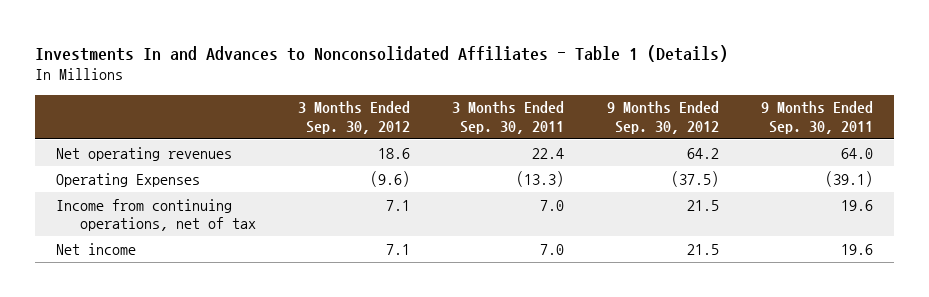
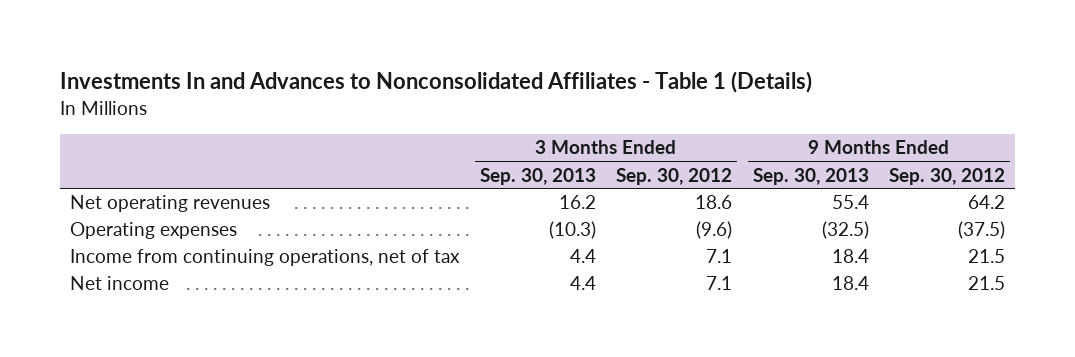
- | 3 Months Ended Sep. 30, 2012 | 3 Months Ended Sep. 30, 2011 | 9 Months Ended Sep. 30, 2012 | 9 Months Ended Sep. 30, 2011
+ | 3 Months Ended Sep. 30, 2013 | 3 Months Ended Sep. 30, 2012 | 9 Months Ended Sep. 30, 2013 | 9 Months Ended Sep. 30, 2012
- Operating Expenses | (9.6) | (13.3) | (37.5) | (39.1)
+ Operating expenses | (10.3) | (9.6) | (32.5) | (37.5)

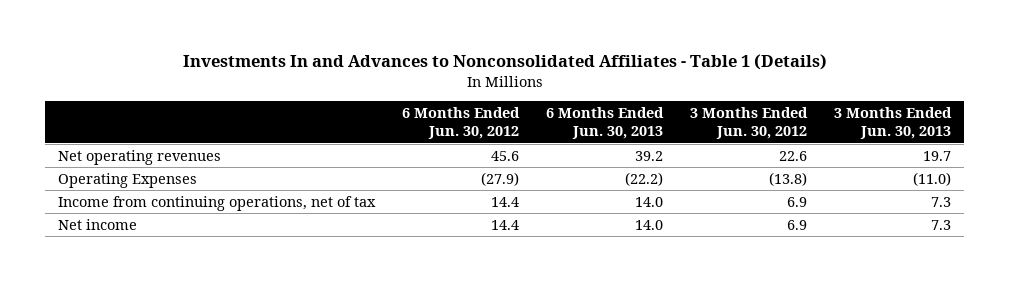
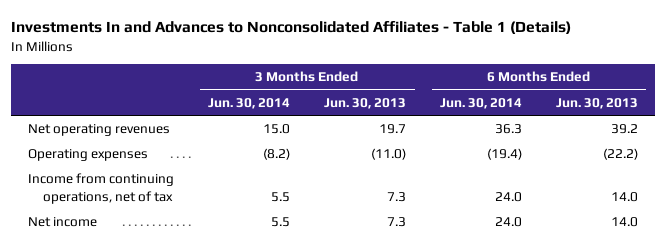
- | 6 Months Ended Jun. 30, 2012 | 6 Months Ended Jun. 30, 2013 | 3 Months Ended Jun. 30, 2012 | 3 Months Ended Jun. 30, 2013
+ | 3 Months Ended Jun. 30, 2014 | 3 Months Ended Jun. 30, 2013 | 6 Months Ended Jun. 30, 2014 | 6 Months Ended Jun. 30, 2013
- Operating Expenses | (27.9) | (22.2) | (13.8) | (11.0)
+ Operating expenses | (8.2) | (11.0) | (19.4) | (22.2)

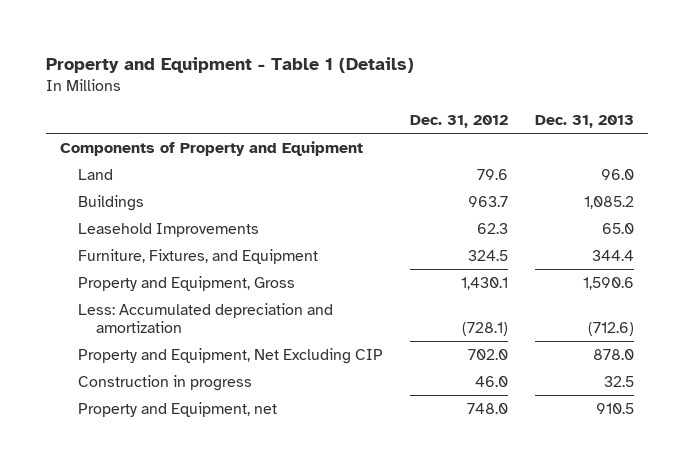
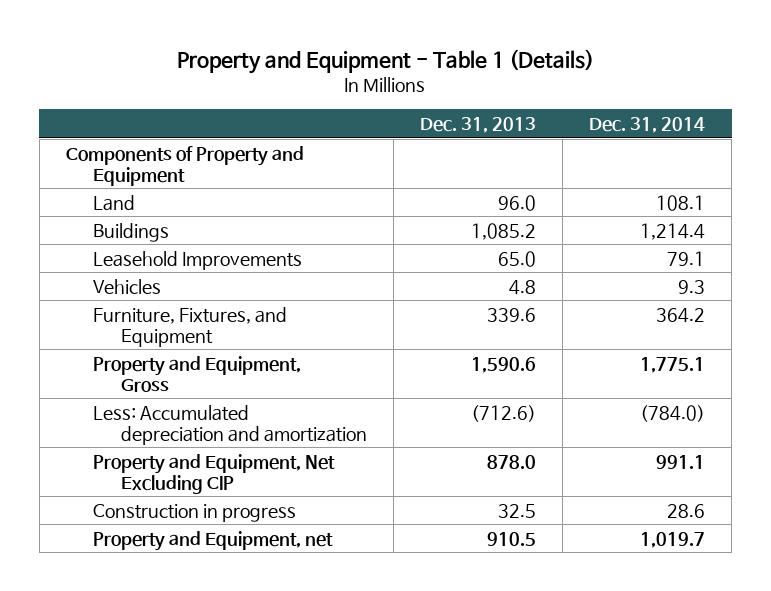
- | Dec. 31, 2012 | Dec. 31, 2013
+ | Dec. 31, 2013 | Dec. 31, 2014
- Furniture, Fixtures, and Equipment | 324.5 | 344.4
+ Vehicles | 4.8 | 9.3
+ Furniture, Fixtures, and Equipment | 339.6 | 364.2

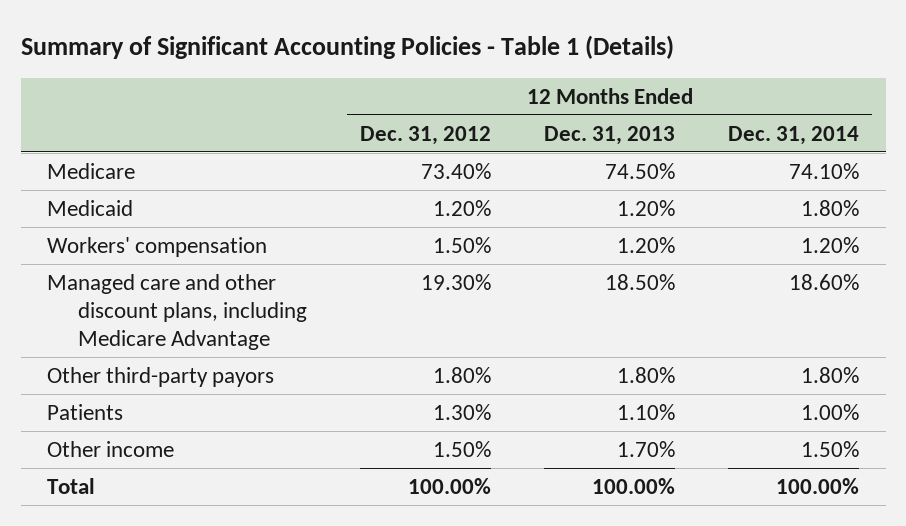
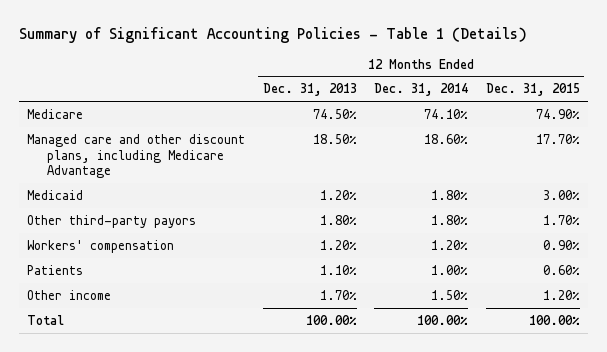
- | 12 Months Ended Dec. 31, 2012 | 12 Months Ended Dec. 31, 2013 | 12 Months Ended Dec. 31, 2014
+ | 12 Months Ended Dec. 31, 2013 | 12 Months Ended Dec. 31, 2014 | 12 Months Ended Dec. 31, 2015
moved down: Medicaid | 1.20% | 1.80% | 3.00%
moved down: Workers' compensation | 1.20% | 1.20% | 0.90%

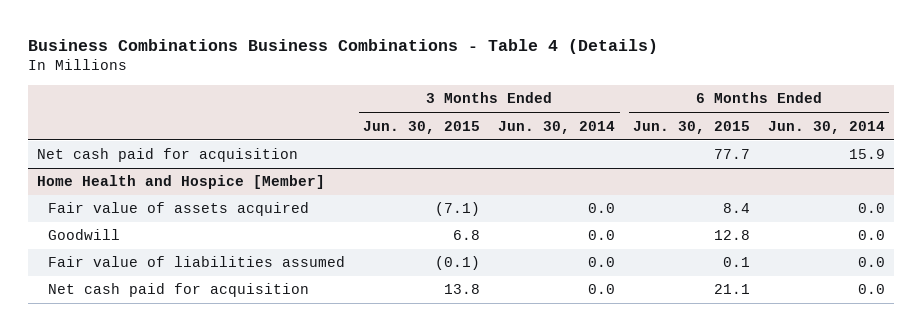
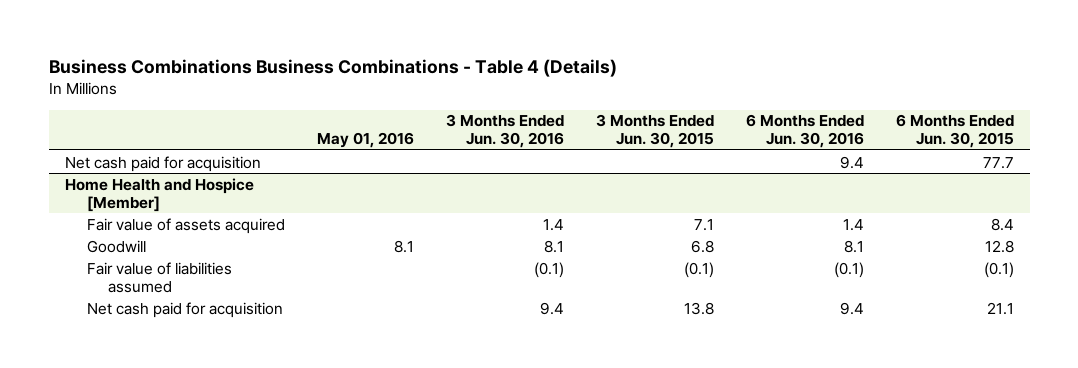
- | 3 Months Ended Jun. 30, 2015 | 3 Months Ended Jun. 30, 2014 | 6 Months Ended Jun. 30, 2015 | 6 Months Ended Jun. 30, 2014
+ | May 01, 2016 | 3 Months Ended Jun. 30, 2016 | 3 Months Ended Jun. 30, 2015 | 6 Months Ended Jun. 30, 2016 | 6 Months Ended Jun. 30, 2015
@ Home Health and Hospice [Member]
- Fair value of assets acquired | (7.1) | 0.0 | 8.4 | 0.0
+ Fair value of assets acquired | | 1.4 | 7.1 | 1.4 | 8.4
- Fair value of liabilities assumed | (0.1) | 0.0 | 0.1 | 0.0
+ Fair value of liabilities assumed | | (0.1) | (0.1) | (0.1) | (0.1)

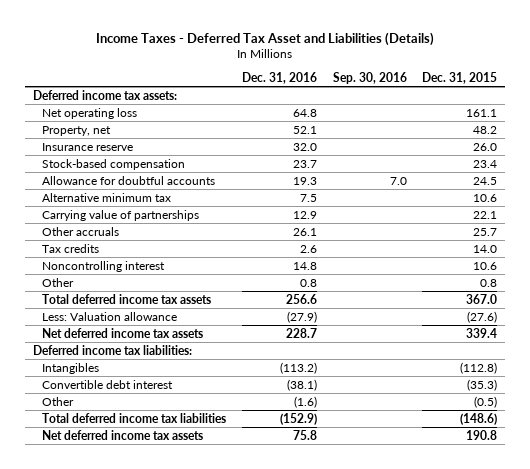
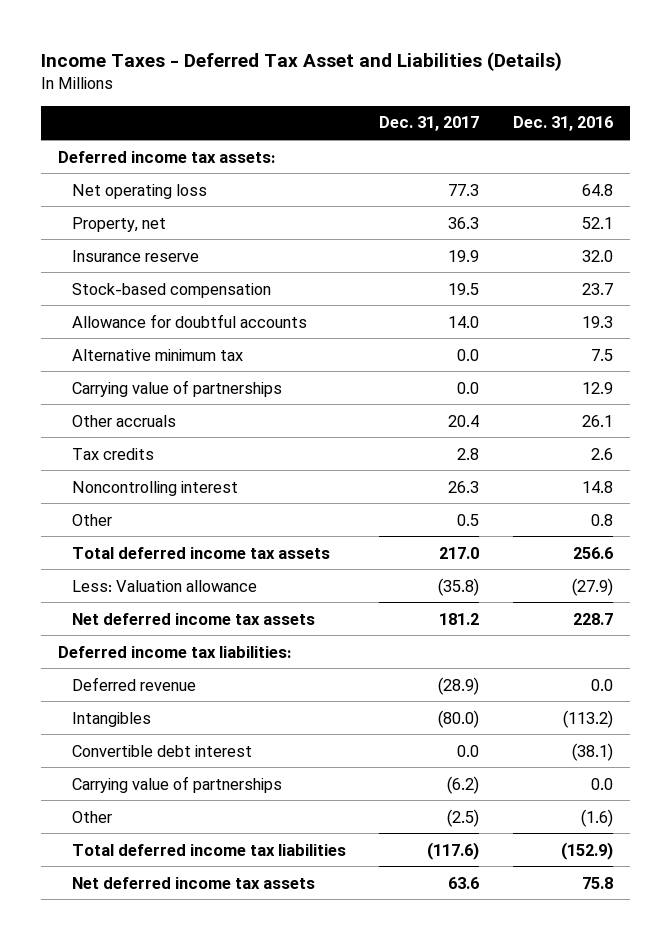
- | Dec. 31, 2016 | Sep. 30, 2016 | Dec. 31, 2015
+ | Dec. 31, 2017 | Dec. 31, 2016
+ Deferred revenue | (28.9) | 0.0
+ Carrying value of partnerships | (6.2) | 0.0

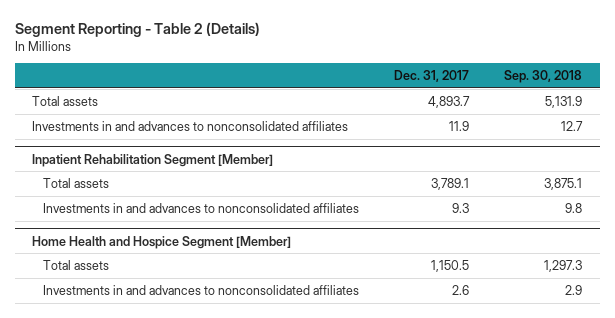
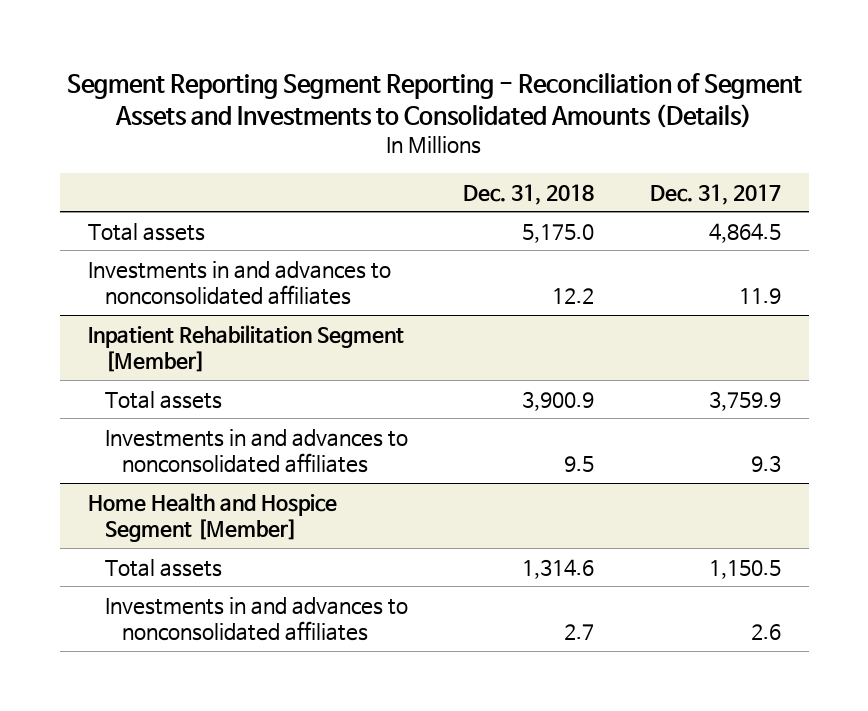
- Segment Reporting - Table 2 (Details)
+ Segment Reporting Segment Reporting - Reconciliation of Segment Assets and Investments to Consolidated Amounts (Details)
- | Dec. 31, 2017 | Sep. 30, 2018
+ | Dec. 31, 2018 | Dec. 31, 2017
- Total assets | 4,893.7 | 5,131.9
+ Total assets | 5,175.0 | 4,864.5
@ Inpatient Rehabilitation Segment [Member]
- Total assets | 3,789.1 | 3,875.1
+ Total assets | 3,900.9 | 3,759.9

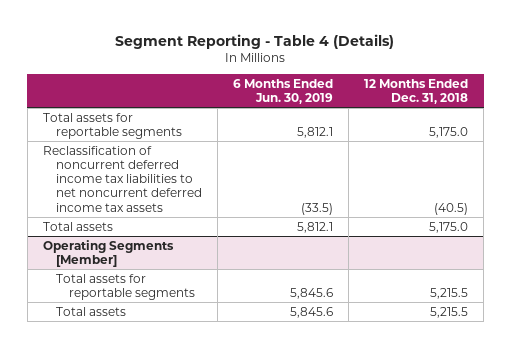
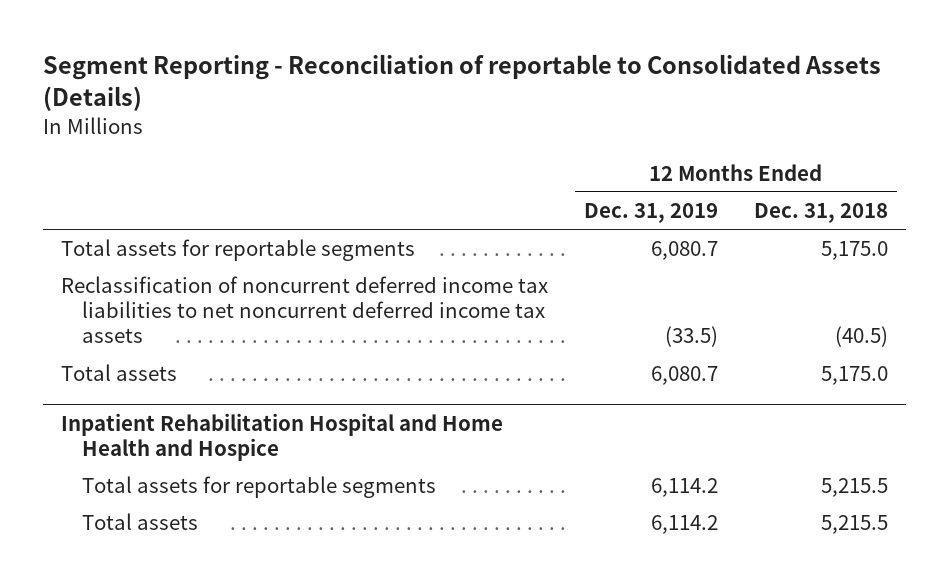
- Segment Reporting - Table 4 (Details)
+ Segment Reporting - Reconciliation of reportable to Consolidated Assets (Details)
- | 6 Months Ended Jun. 30, 2019 | 12 Months Ended Dec. 31, 2018
+ | 12 Months Ended Dec. 31, 2019 | 12 Months Ended Dec. 31, 2018
- Operating Segments [Member]
+ Inpatient Rehabilitation Hospital and Home Health and Hospice

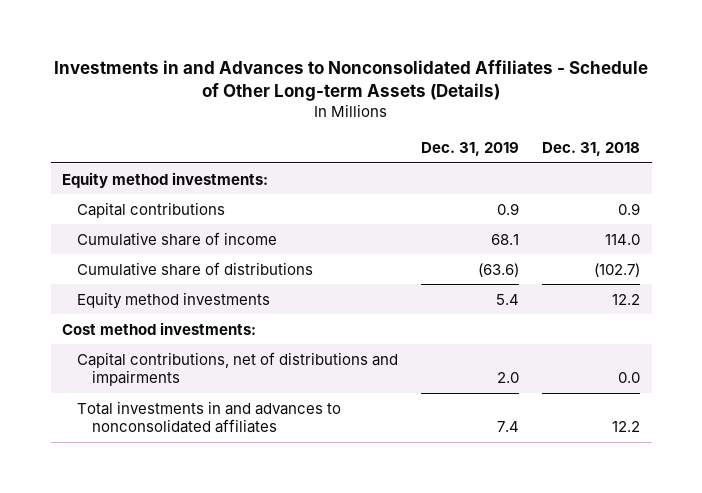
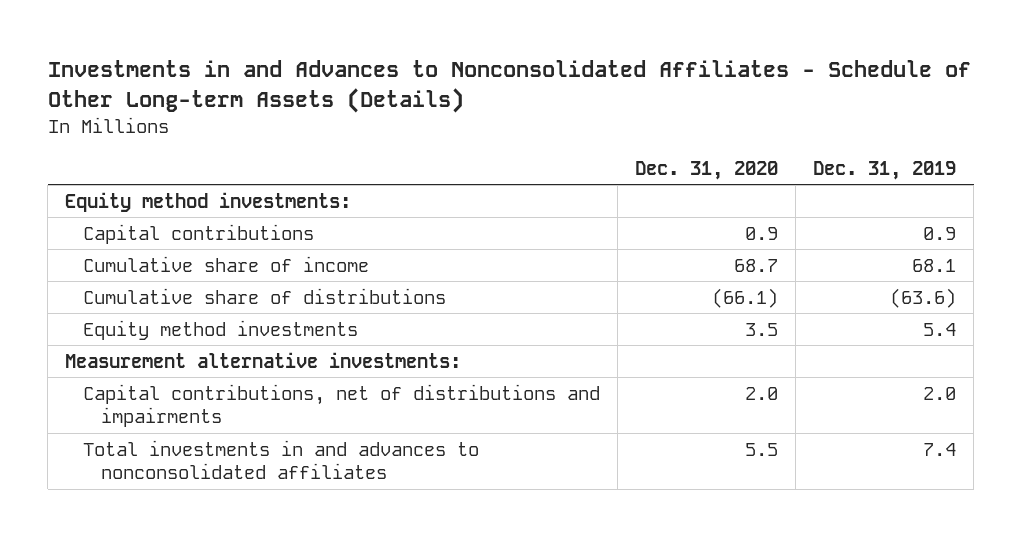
- | Dec. 31, 2019 | Dec. 31, 2018
+ | Dec. 31, 2020 | Dec. 31, 2019
- Cost method investments:
+ Measurement alternative investments:

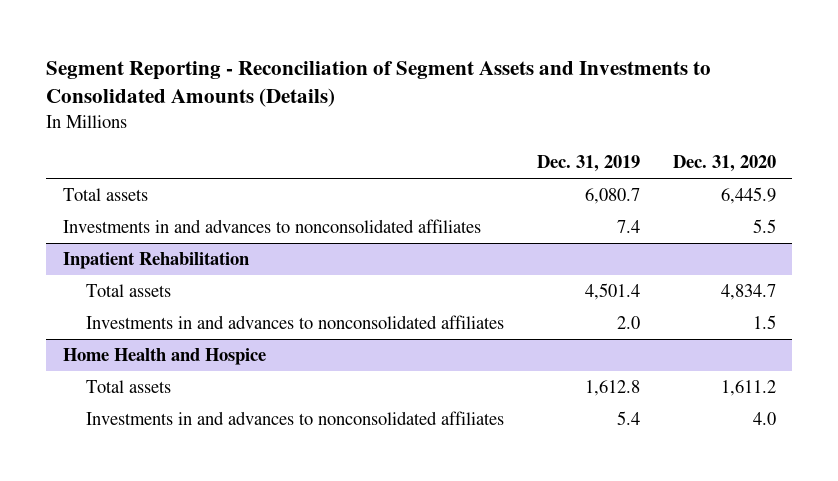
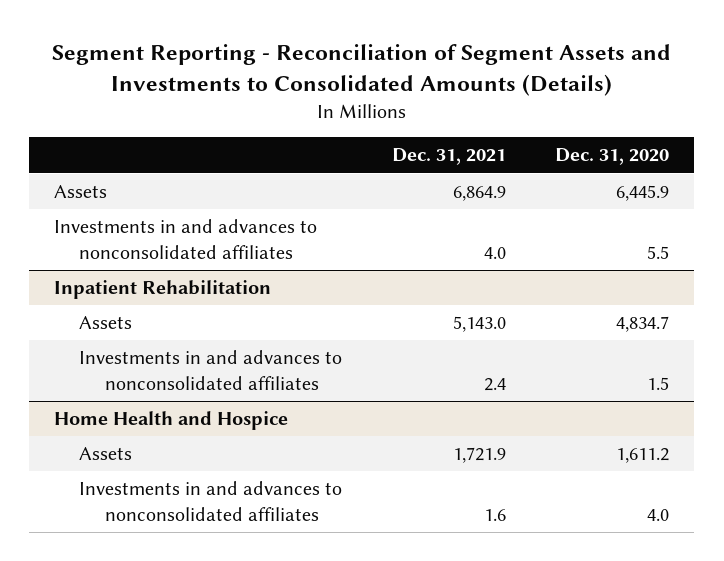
- | Dec. 31, 2019 | Dec. 31, 2020
+ | Dec. 31, 2021 | Dec. 31, 2020
- Total assets | 6,080.7 | 6,445.9
+ Assets | 6,864.9 | 6,445.9
@ Inpatient Rehabilitation
- Total assets | 4,501.4 | 4,834.7
+ Assets | 5,143.0 | 4,834.7
@ Home Health and Hospice
- Total assets | 1,612.8 | 1,611.2
+ Assets | 1,721.9 | 1,611.2

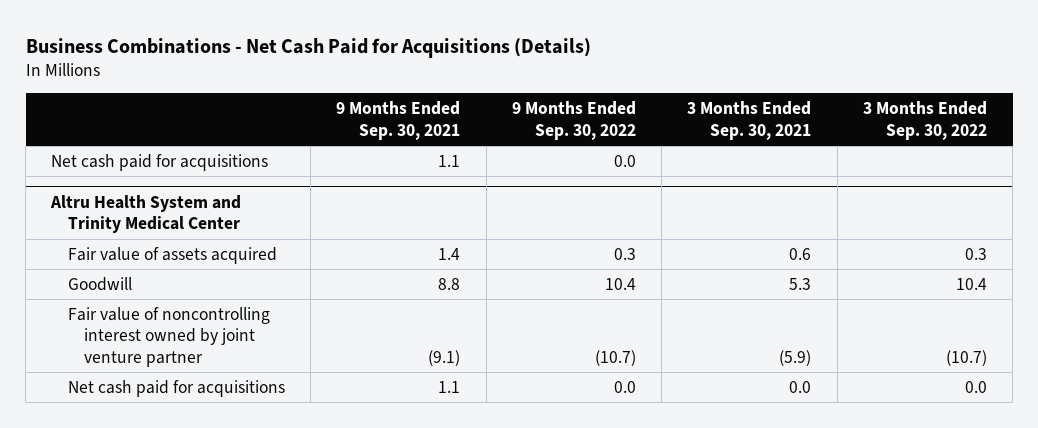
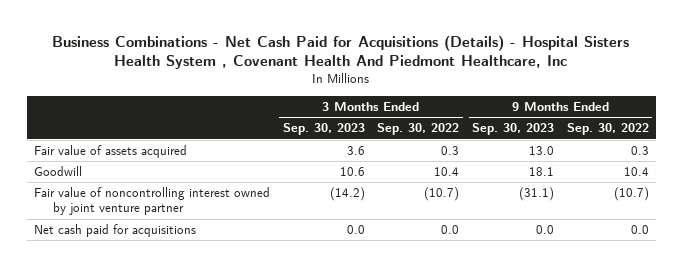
- Business Combinations - Net Cash Paid for Acquisitions (Details)
+ Business Combinations - Net Cash Paid for Acquisitions (Details) - Hospital Sisters Health System , Covenant Health And Piedmont Healthcare, Inc
- | 9 Months Ended Sep. 30, 2021 | 9 Months Ended Sep. 30, 2022 | 3 Months Ended Sep. 30, 2021 | 3 Months Ended Sep. 30, 2022
+ | 3 Months Ended Sep. 30, 2023 | 3 Months Ended Sep. 30, 2022 | 9 Months Ended Sep. 30, 2023 | 9 Months Ended Sep. 30, 2022
- Net cash paid for acquisitions | 1.1 | 0.0 | |
- Altru Health System and Trinity Medical Center

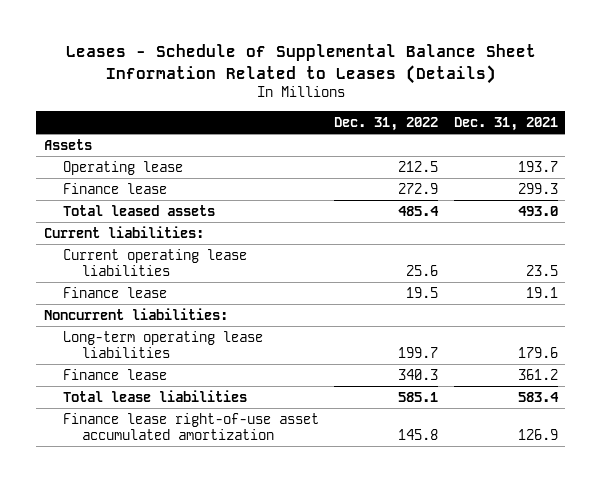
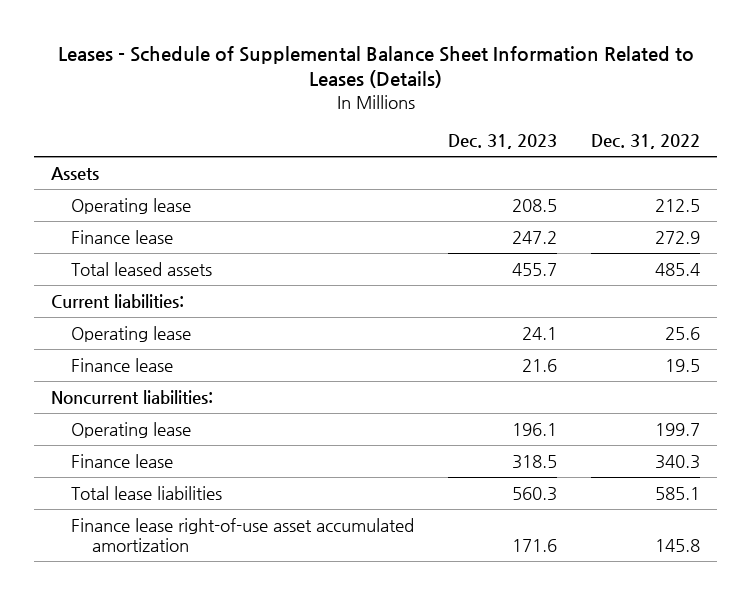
- | Dec. 31, 2022 | Dec. 31, 2021
+ | Dec. 31, 2023 | Dec. 31, 2022
- Current operating lease liabilities | 25.6 | 23.5
+ Operating lease | 24.1 | 25.6
- Long-term operating lease liabilities | 199.7 | 179.6
+ Operating lease | 196.1 | 199.7

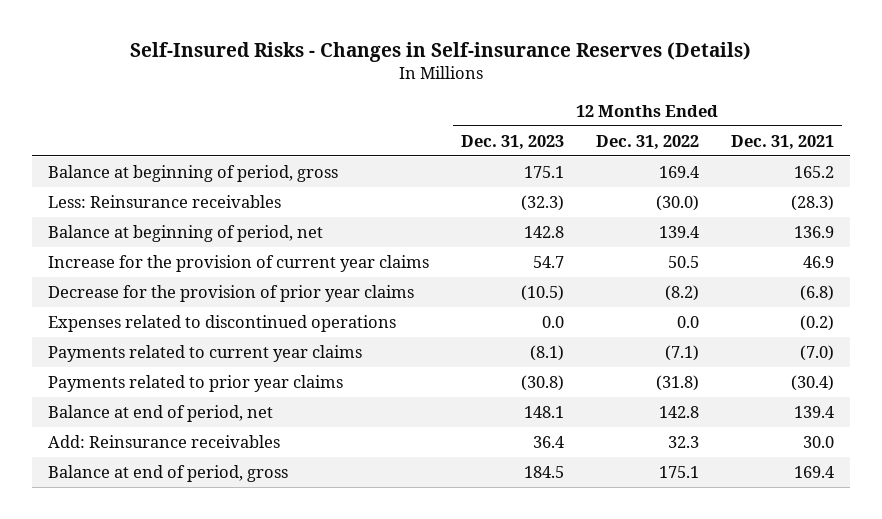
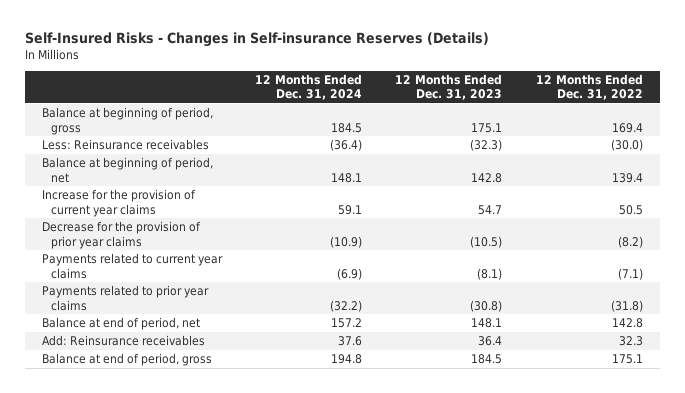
- | 12 Months Ended Dec. 31, 2023 | 12 Months Ended Dec. 31, 2022 | 12 Months Ended Dec. 31, 2021
+ | 12 Months Ended Dec. 31, 2024 | 12 Months Ended Dec. 31, 2023 | 12 Months Ended Dec. 31, 2022
- Expenses related to discontinued operations | 0.0 | 0.0 | (0.2)

